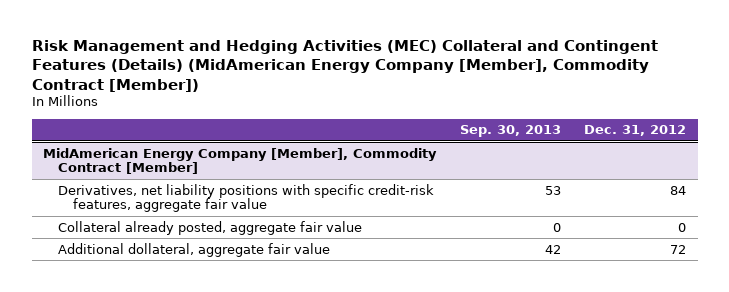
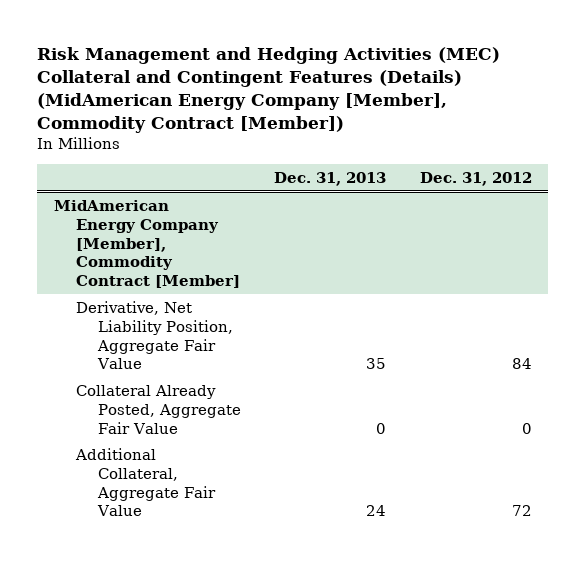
- | Sep. 30, 2013 | Dec. 31, 2012
+ | Dec. 31, 2013 | Dec. 31, 2012
@ MidAmerican Energy Company [Member], Commodity Contract [Member]
- Derivatives, net liability positions with specific credit-risk features, aggregate fair value | 53 | 84
- Collateral already posted, aggregate fair value | 0 | 0
- Additional dollateral, aggregate fair value | 42 | 72
+ Derivative, Net Liability Position, Aggregate Fair Value | 35 | 84
+ Collateral Already Posted, Aggregate Fair Value | 0 | 0
+ Additional Collateral, Aggregate Fair Value | 24 | 72

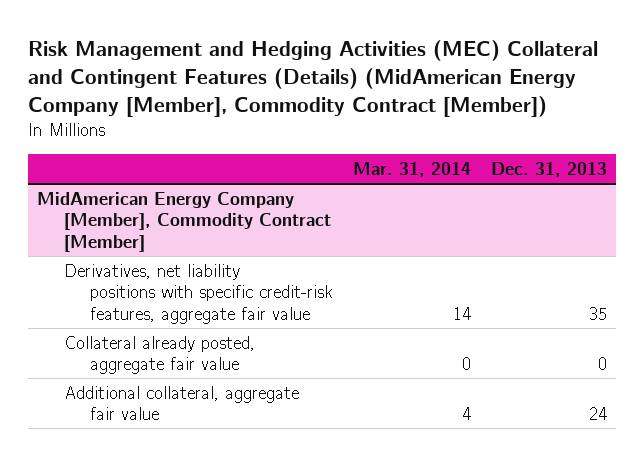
- | Dec. 31, 2013 | Dec. 31, 2012
+ | Mar. 31, 2014 | Dec. 31, 2013
@ MidAmerican Energy Company [Member], Commodity Contract [Member]
- Derivative, Net Liability Position, Aggregate Fair Value | 35 | 84
- Collateral Already Posted, Aggregate Fair Value | 0 | 0
- Additional Collateral, Aggregate Fair Value | 24 | 72
+ Derivatives, net liability positions with specific credit-risk features, aggregate fair value | 14 | 35
+ Collateral already posted, aggregate fair value | 0 | 0
+ Additional collateral, aggregate fair value | 4 | 24

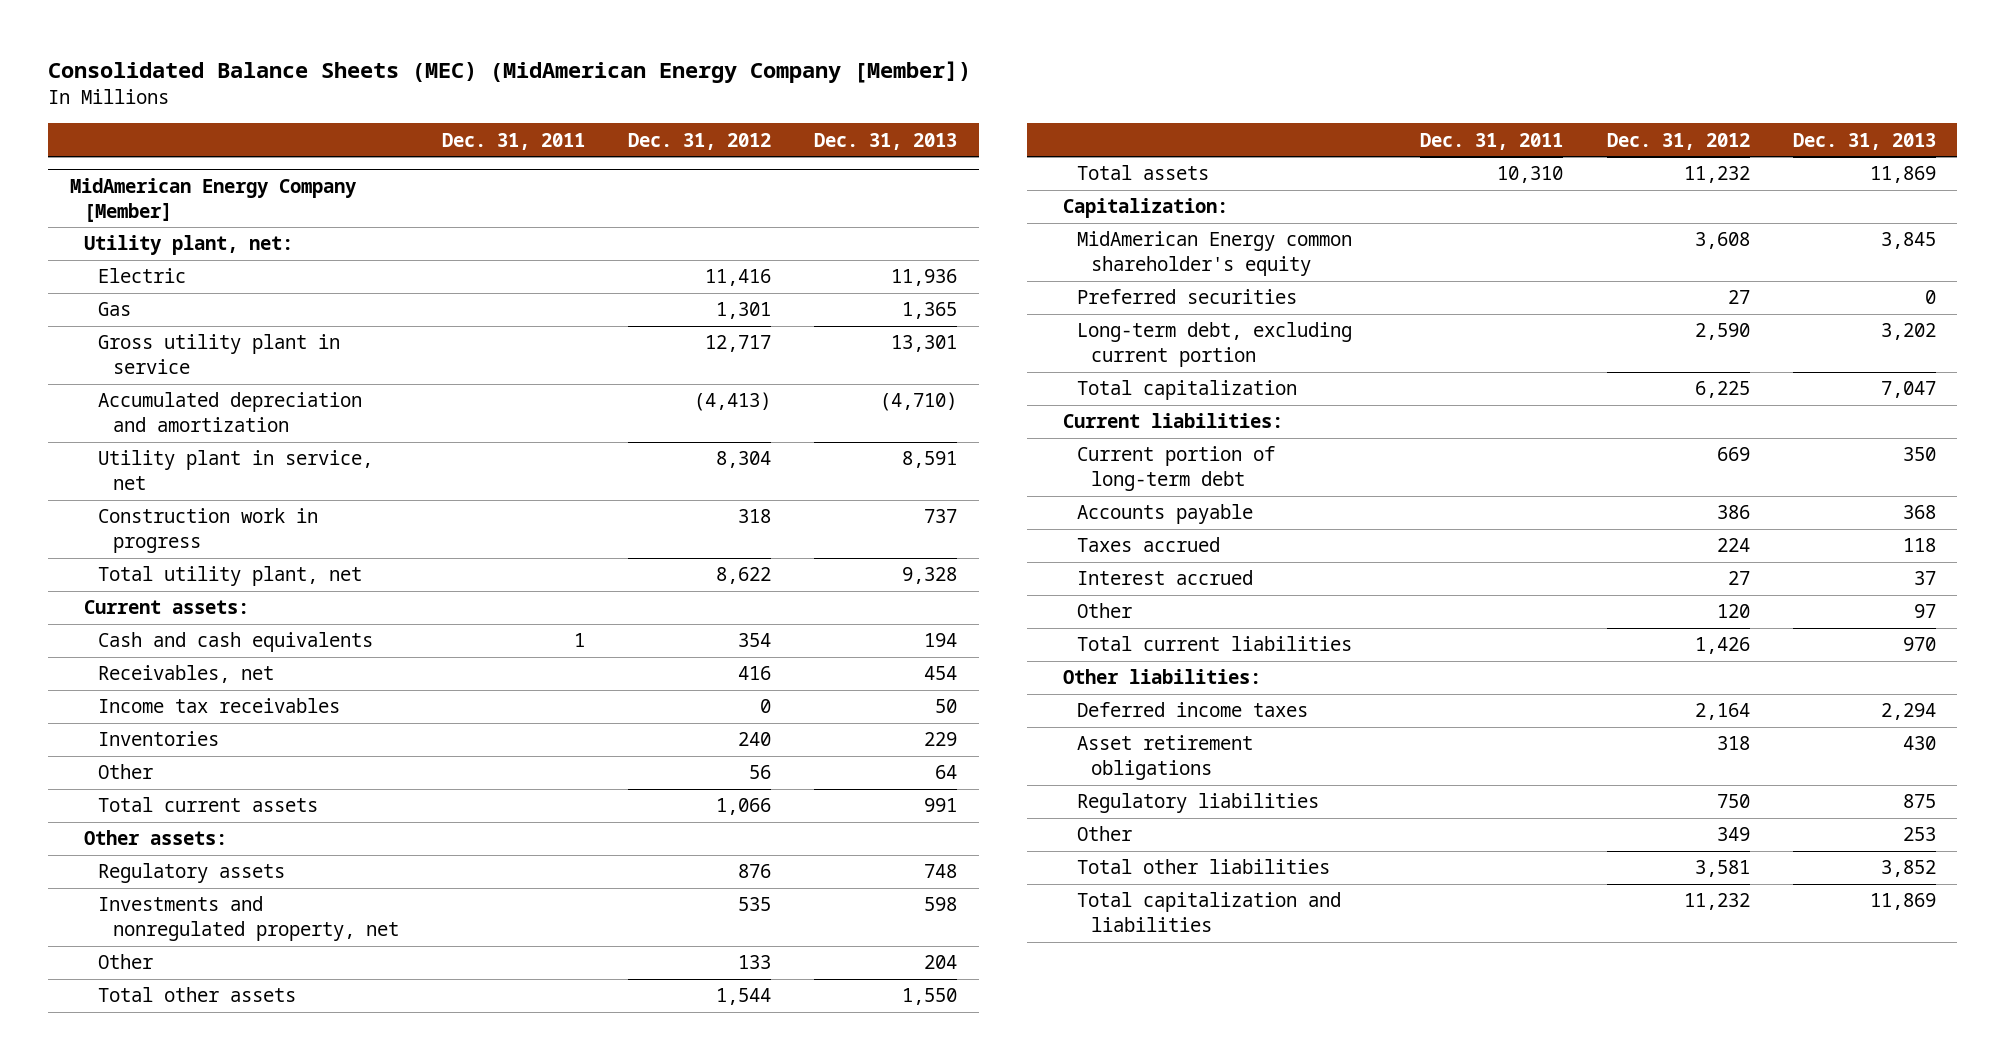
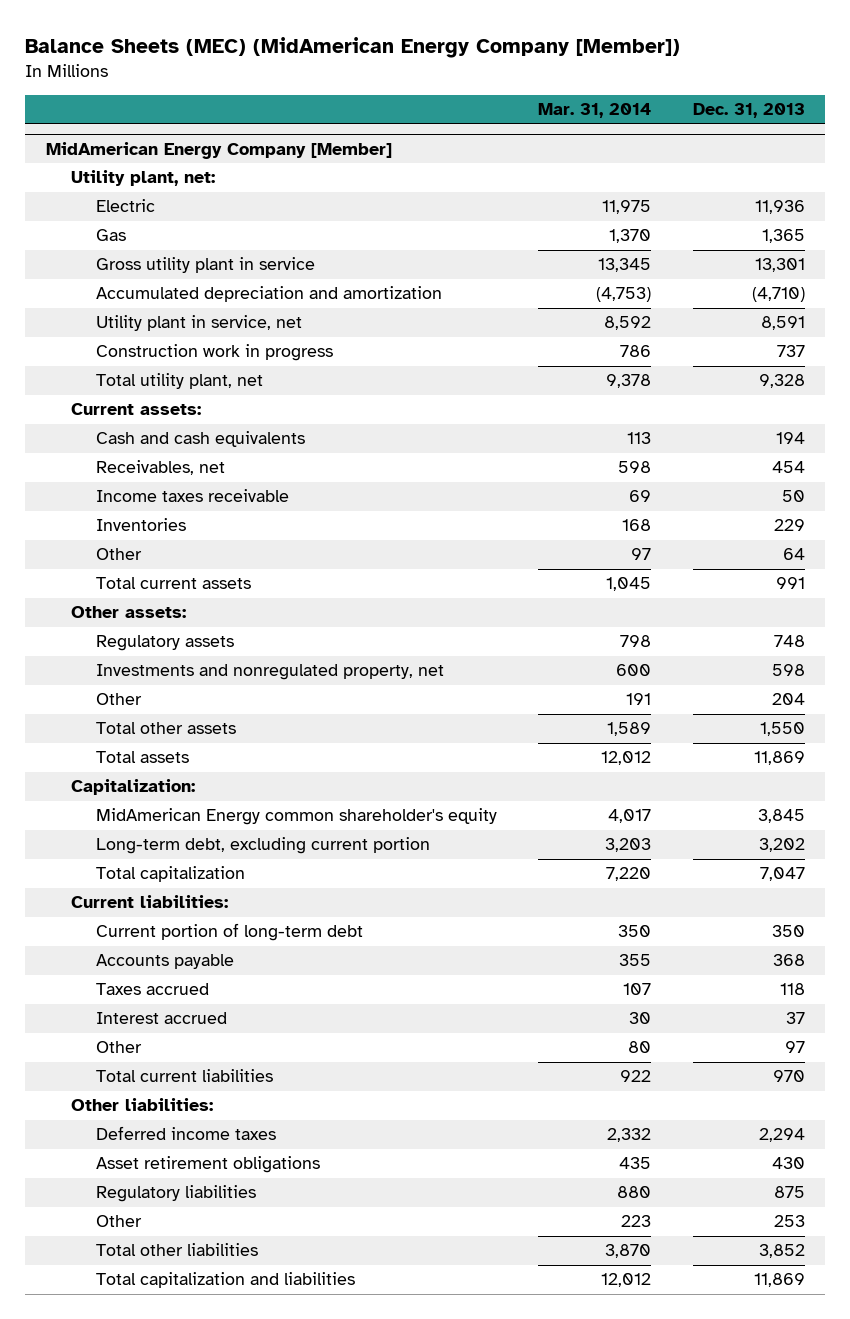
- Consolidated Balance Sheets (MEC) (MidAmerican Energy Company [Member])
+ Balance Sheets (MEC) (MidAmerican Energy Company [Member])
- | Dec. 31, 2011 | Dec. 31, 2012 | Dec. 31, 2013
+ | Mar. 31, 2014 | Dec. 31, 2013
@ MidAmerican Energy Company [Member]
- Income tax receivables | | 0 | 50
+ Income taxes receivable | 69 | 50
- Preferred securities | | 27 | 0

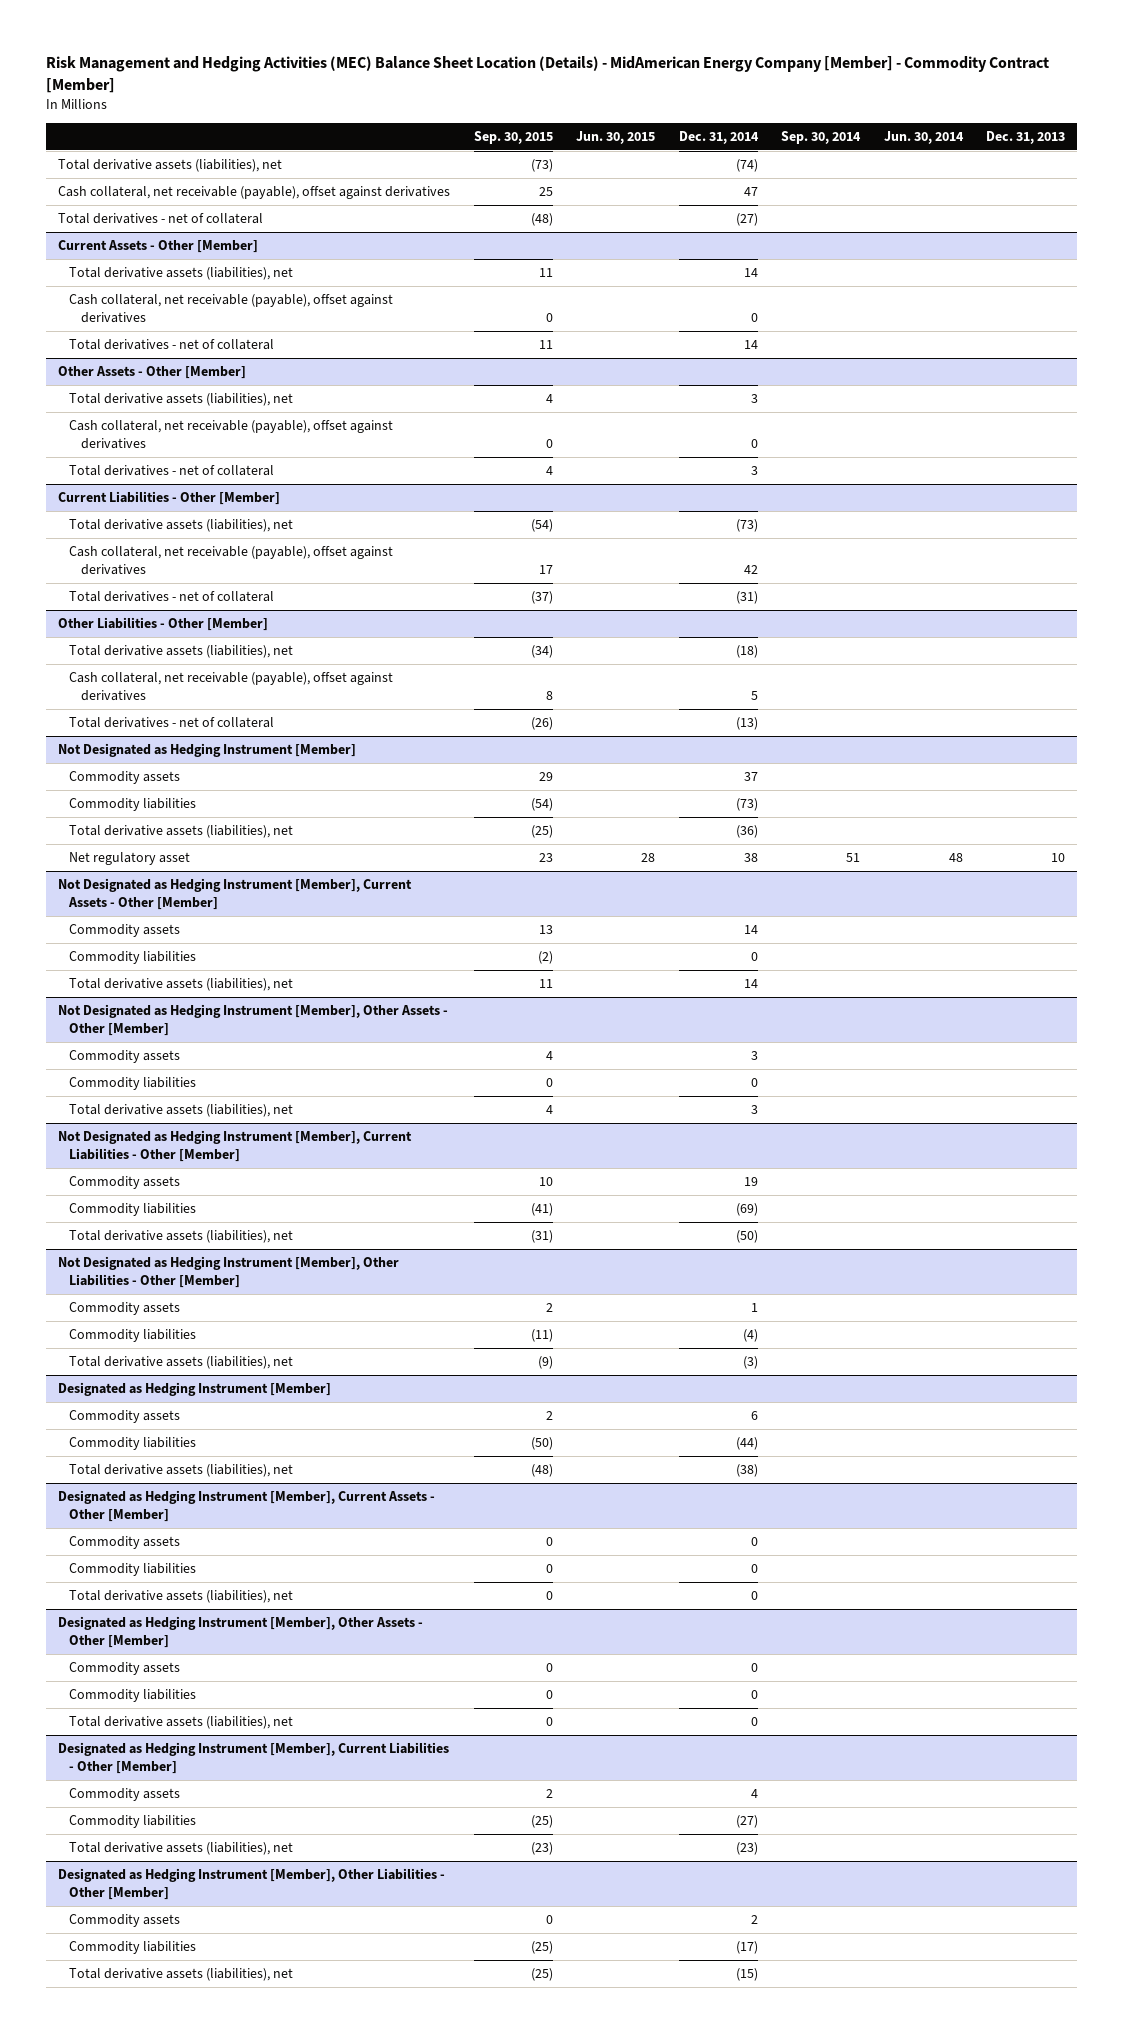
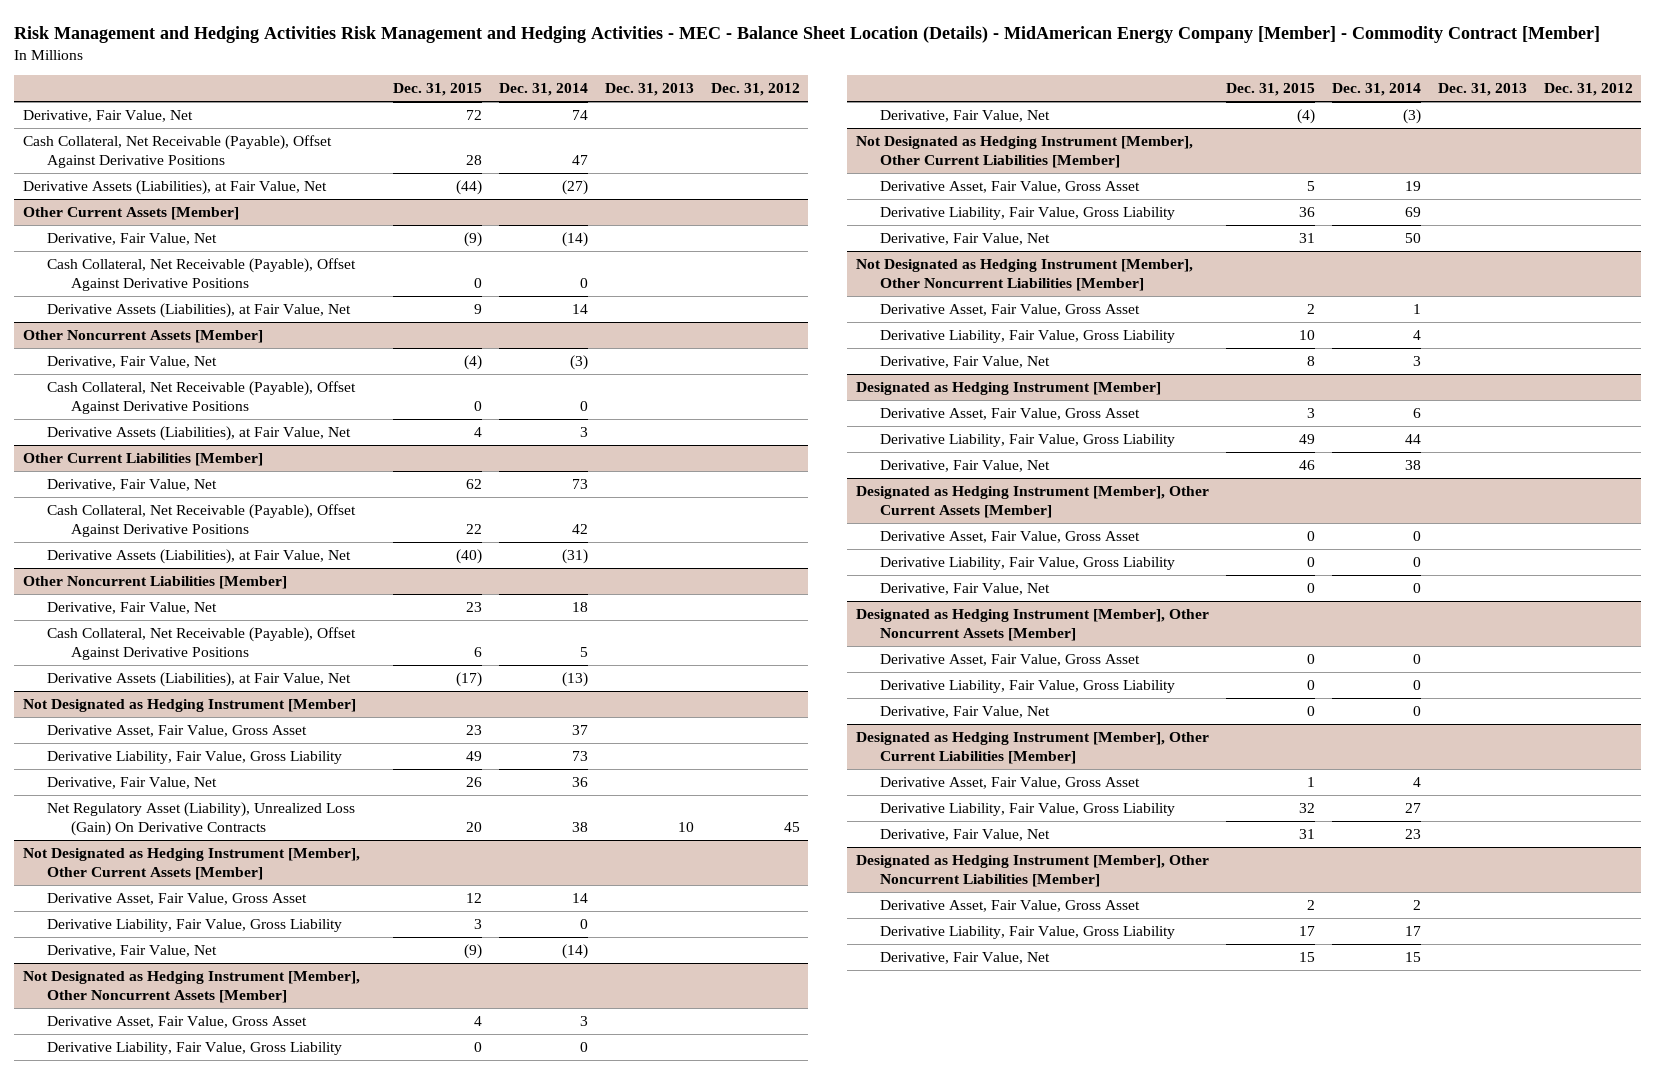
- Risk Management and Hedging Activities (MEC) Balance Sheet Location (Details) - MidAmerican Energy Company [Member] - Commodity Contract [Member]
+ Risk Management and Hedging Activities Risk Management and Hedging Activities - MEC - Balance Sheet Location (Details) - MidAmerican Energy Company [Member] - Commodity Contract [Member]
- | Sep. 30, 2015 | Jun. 30, 2015 | Dec. 31, 2014 | Sep. 30, 2014 | Jun. 30, 2014 | Dec. 31, 2013
+ | Dec. 31, 2015 | Dec. 31, 2014 | Dec. 31, 2013 | Dec. 31, 2012
- Total derivative assets (liabilities), net | (73) | | (74) | | |
- Cash collateral, net receivable (payable), offset against derivatives | 25 | | 47 | | |
- Total derivatives - net of collateral | (48) | | (27) | | |
- Current Assets - Other [Member]
- Total derivative assets (liabilities), net | 11 | | 14 | | |
- Cash collateral, net receivable (payable), offset against derivatives | 0 | | 0 | | |
- Total derivatives - net of collateral | 11 | | 14 | | |
- Other Assets - Other [Member]
- Total derivative assets (liabilities), net | 4 | | 3 | | |
- Cash collateral, net receivable (payable), offset against derivatives | 0 | | 0 | | |
- Total derivatives - net of collateral | 4 | | 3 | | |
- Current Liabilities - Other [Member]
- Total derivative assets (liabilities), net | (54) | | (73) | | |
- Cash collateral, net receivable (payable), offset against derivatives | 17 | | 42 | | |
- Total derivatives - net of collateral | (37) | | (31) | | |
- Other Liabilities - Other [Member]
- Total derivative assets (liabilities), net | (34) | | (18) | | |
- Cash collateral, net receivable (payable), offset against derivatives | 8 | | 5 | | |
- Total derivatives - net of collateral | (26) | | (13) | | |
+ Derivative, Fair Value, Net | 72 | 74 | |
+ Cash Collateral, Net Receivable (Payable), Offset Against Derivative Positions | 28 | 47 | |
+ Derivative Assets (Liabilities), at Fair Value, Net | (44) | (27) | |
+ Other Current Assets [Member]
+ Derivative, Fair Value, Net | (9) | (14) | |
+ Cash Collateral, Net Receivable (Payable), Offset Against Derivative Positions | 0 | 0 | |
+ Derivative Assets (Liabilities), at Fair Value, Net | 9 | 14 | |
+ Other Noncurrent Assets [Member]
+ Derivative, Fair Value, Net | (4) | (3) | |
+ Cash Collateral, Net Receivable (Payable), Offset Against Derivative Positions | 0 | 0 | |
+ Derivative Assets (Liabilities), at Fair Value, Net | 4 | 3 | |
+ Other Current Liabilities [Member]
+ Derivative, Fair Value, Net | 62 | 73 | |
+ Cash Collateral, Net Receivable (Payable), Offset Against Derivative Positions | 22 | 42 | |
+ Derivative Assets (Liabilities), at Fair Value, Net | (40) | (31) | |
+ Other Noncurrent Liabilities [Member]
+ Derivative, Fair Value, Net | 23 | 18 | |
+ Cash Collateral, Net Receivable (Payable), Offset Against Derivative Positions | 6 | 5 | |
+ Derivative Assets (Liabilities), at Fair Value, Net | (17) | (13) | |
@ Not Designated as Hedging Instrument [Member]
- Commodity assets | 29 | | 37 | | |
- Commodity liabilities | (54) | | (73) | | |
- Total derivative assets (liabilities), net | (25) | | (36) | | |
- Net regulatory asset | 23 | 28 | 38 | 51 | 48 | 10
- Not Designated as Hedging Instrument [Member], Current Assets - Other [Member]
- Commodity assets | 13 | | 14 | | |
- Commodity liabilities | (2) | | 0 | | |
- Total derivative assets (liabilities), net | 11 | | 14 | | |
- Not Designated as Hedging Instrument [Member], Other Assets - Other [Member]
- Commodity assets | 4 | | 3 | | |
- Commodity liabilities | 0 | | 0 | | |
- Total derivative assets (liabilities), net | 4 | | 3 | | |
- Not Designated as Hedging Instrument [Member], Current Liabilities - Other [Member]
- Commodity assets | 10 | | 19 | | |
- Commodity liabilities | (41) | | (69) | | |
- Total derivative assets (liabilities), net | (31) | | (50) | | |
- Not Designated as Hedging Instrument [Member], Other Liabilities - Other [Member]
- Commodity assets | 2 | | 1 | | |
- Commodity liabilities | (11) | | (4) | | |
- Total derivative assets (liabilities), net | (9) | | (3) | | |
@ Not Designated as Hedging Instrument [Member]
+ Derivative Asset, Fair Value, Gross Asset | 23 | 37 | |
+ Derivative Liability, Fair Value, Gross Liability | 49 | 73 | |
+ Derivative, Fair Value, Net | 26 | 36 | |
+ Net Regulatory Asset (Liability), Unrealized Loss (Gain) On Derivative Contracts | 20 | 38 | 10 | 45
+ Not Designated as Hedging Instrument [Member], Other Current Assets [Member]
+ Derivative Asset, Fair Value, Gross Asset | 12 | 14 | |
+ Derivative Liability, Fair Value, Gross Liability | 3 | 0 | |
+ Derivative, Fair Value, Net | (9) | (14) | |
+ Not Designated as Hedging Instrument [Member], Other Noncurrent Assets [Member]
+ Derivative Asset, Fair Value, Gross Asset | 4 | 3 | |
+ Derivative Liability, Fair Value, Gross Liability | 0 | 0 | |
+ Derivative, Fair Value, Net | (4) | (3) | |
+ Not Designated as Hedging Instrument [Member], Other Current Liabilities [Member]
+ Derivative Asset, Fair Value, Gross Asset | 5 | 19 | |
+ Derivative Liability, Fair Value, Gross Liability | 36 | 69 | |
+ Derivative, Fair Value, Net | 31 | 50 | |
+ Not Designated as Hedging Instrument [Member], Other Noncurrent Liabilities [Member]
+ Derivative Asset, Fair Value, Gross Asset | 2 | 1 | |
+ Derivative Liability, Fair Value, Gross Liability | 10 | 4 | |
+ Derivative, Fair Value, Net | 8 | 3 | |
@ Designated as Hedging Instrument [Member]
- Commodity assets | 2 | | 6 | | |
- Commodity liabilities | (50) | | (44) | | |
- Total derivative assets (liabilities), net | (48) | | (38) | | |
- Designated as Hedging Instrument [Member], Current Assets - Other [Member]
- Commodity assets | 0 | | 0 | | |
- Commodity liabilities | 0 | | 0 | | |
- Total derivative assets (liabilities), net | 0 | | 0 | | |
- Designated as Hedging Instrument [Member], Other Assets - Other [Member]
- Commodity assets | 0 | | 0 | | |
- Commodity liabilities | 0 | | 0 | | |
- Total derivative assets (liabilities), net | 0 | | 0 | | |
- Designated as Hedging Instrument [Member], Current Liabilities - Other [Member]
- Commodity assets | 2 | | 4 | | |
- Commodity liabilities | (25) | | (27) | | |
- Total derivative assets (liabilities), net | (23) | | (23) | | |
- Designated as Hedging Instrument [Member], Other Liabilities - Other [Member]
- Commodity assets | 0 | | 2 | | |
- Commodity liabilities | (25) | | (17) | | |
- Total derivative assets (liabilities), net | (25) | | (15) | | |
@ Designated as Hedging Instrument [Member]
+ Derivative Asset, Fair Value, Gross Asset | 3 | 6 | |
+ Derivative Liability, Fair Value, Gross Liability | 49 | 44 | |
+ Derivative, Fair Value, Net | 46 | 38 | |
+ Designated as Hedging Instrument [Member], Other Current Assets [Member]
+ Derivative Asset, Fair Value, Gross Asset | 0 | 0 | |
+ Derivative Liability, Fair Value, Gross Liability | 0 | 0 | |
+ Derivative, Fair Value, Net | 0 | 0 | |
+ Designated as Hedging Instrument [Member], Other Noncurrent Assets [Member]
+ Derivative Asset, Fair Value, Gross Asset | 0 | 0 | |
+ Derivative Liability, Fair Value, Gross Liability | 0 | 0 | |
+ Derivative, Fair Value, Net | 0 | 0 | |
+ Designated as Hedging Instrument [Member], Other Current Liabilities [Member]
+ Derivative Asset, Fair Value, Gross Asset | 1 | 4 | |
+ Derivative Liability, Fair Value, Gross Liability | 32 | 27 | |
+ Derivative, Fair Value, Net | 31 | 23 | |
+ Designated as Hedging Instrument [Member], Other Noncurrent Liabilities [Member]
+ Derivative Asset, Fair Value, Gross Asset | 2 | 2 | |
+ Derivative Liability, Fair Value, Gross Liability | 17 | 17 | |
+ Derivative, Fair Value, Net | 15 | 15 | |

